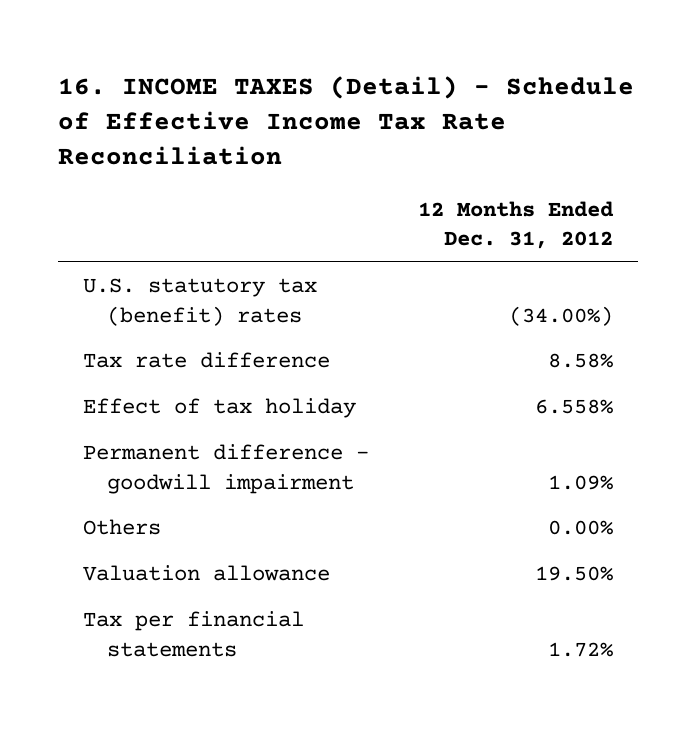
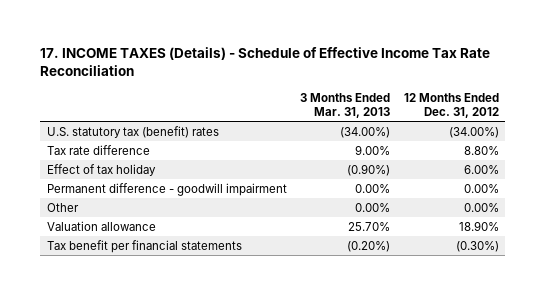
- 16. INCOME TAXES (Detail) - Schedule of Effective Income Tax Rate Reconciliation
+ 17. INCOME TAXES (Details) - Schedule of Effective Income Tax Rate Reconciliation
- | 12 Months Ended Dec. 31, 2012
+ | 3 Months Ended Mar. 31, 2013 | 12 Months Ended Dec. 31, 2012
- Tax rate difference | 8.58%
- Effect of tax holiday | 6.558%
- Permanent difference - goodwill impairment | 1.09%
- Others | 0.00%
- Valuation allowance | 19.50%
- Tax per financial statements | 1.72%
+ Tax rate difference | 9.00% | 8.80%
+ Effect of tax holiday | (0.90%) | 6.00%
+ Permanent difference - goodwill impairment | 0.00% | 0.00%
+ Other | 0.00% | 0.00%
+ Valuation allowance | 25.70% | 18.90%
+ Tax benefit per financial statements | (0.20%) | (0.30%)

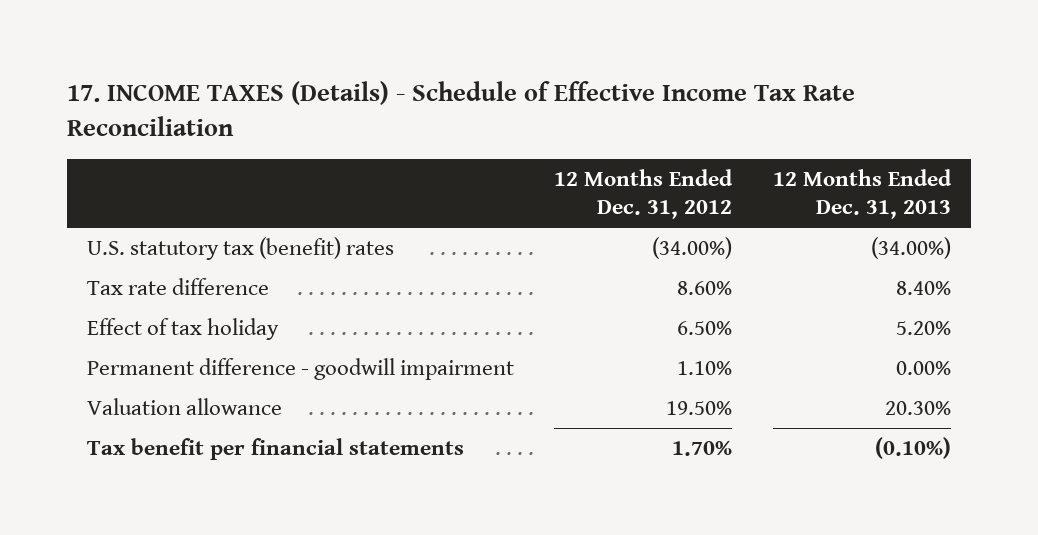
- | 3 Months Ended Mar. 31, 2013 | 12 Months Ended Dec. 31, 2012
+ | 12 Months Ended Dec. 31, 2012 | 12 Months Ended Dec. 31, 2013
- Tax rate difference | 9.00% | 8.80%
- Effect of tax holiday | (0.90%) | 6.00%
- Permanent difference - goodwill impairment | 0.00% | 0.00%
- Other | 0.00% | 0.00%
- Valuation allowance | 25.70% | 18.90%
- Tax benefit per financial statements | (0.20%) | (0.30%)
+ Tax rate difference | 8.60% | 8.40%
+ Effect of tax holiday | 6.50% | 5.20%
+ Permanent difference - goodwill impairment | 1.10% | 0.00%
+ Valuation allowance | 19.50% | 20.30%
+ Tax benefit per financial statements | 1.70% | (0.10%)

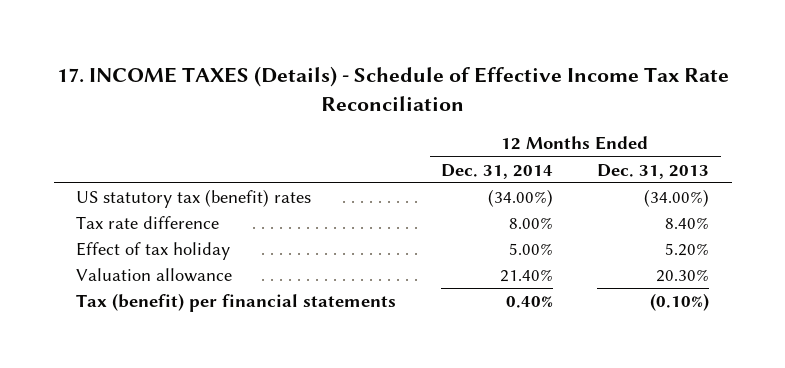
- | 12 Months Ended Dec. 31, 2012 | 12 Months Ended Dec. 31, 2013
+ | 12 Months Ended Dec. 31, 2014 | 12 Months Ended Dec. 31, 2013
- U.S. statutory tax (benefit) rates | (34.00%) | (34.00%)
+ US statutory tax (benefit) rates | (34.00%) | (34.00%)
- Permanent difference - goodwill impairment | 1.10% | 0.00%
- Tax benefit per financial statements | 1.70% | (0.10%)
+ Tax (benefit) per financial statements | 0.40% | (0.10%)

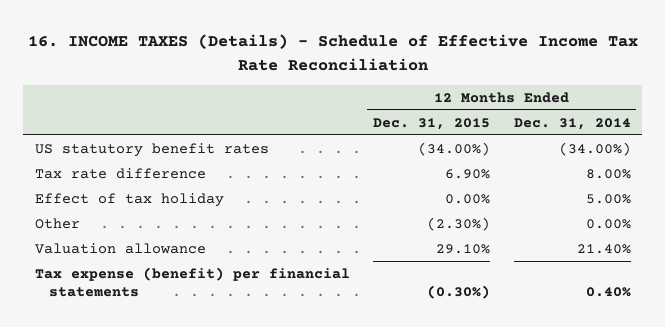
- 17. INCOME TAXES (Details) - Schedule of Effective Income Tax Rate Reconciliation
+ 16. INCOME TAXES (Details) - Schedule of Effective Income Tax Rate Reconciliation
- | 12 Months Ended Dec. 31, 2014 | 12 Months Ended Dec. 31, 2013
+ | 12 Months Ended Dec. 31, 2015 | 12 Months Ended Dec. 31, 2014
- US statutory tax (benefit) rates | (34.00%) | (34.00%)
+ US statutory benefit rates | (34.00%) | (34.00%)
+ Other | (2.30%) | 0.00%
- Tax (benefit) per financial statements | 0.40% | (0.10%)
+ Tax expense (benefit) per financial statements | (0.30%) | 0.40%

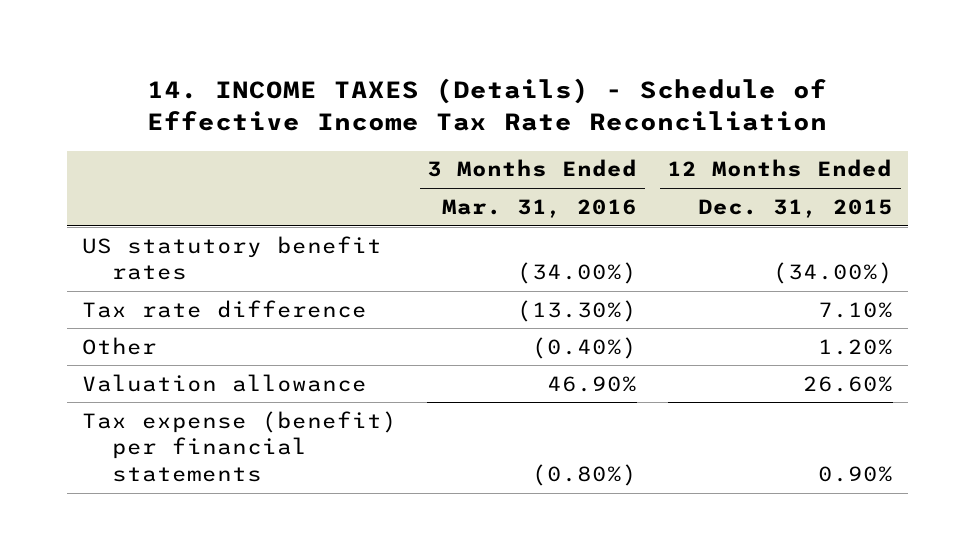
- 16. INCOME TAXES (Details) - Schedule of Effective Income Tax Rate Reconciliation
+ 14. INCOME TAXES (Details) - Schedule of Effective Income Tax Rate Reconciliation
- | 12 Months Ended Dec. 31, 2015 | 12 Months Ended Dec. 31, 2014
+ | 3 Months Ended Mar. 31, 2016 | 12 Months Ended Dec. 31, 2015
- Tax rate difference | 6.90% | 8.00%
- Effect of tax holiday | 0.00% | 5.00%
- Other | (2.30%) | 0.00%
- Valuation allowance | 29.10% | 21.40%
- Tax expense (benefit) per financial statements | (0.30%) | 0.40%
+ Tax rate difference | (13.30%) | 7.10%
+ Other | (0.40%) | 1.20%
+ Valuation allowance | 46.90% | 26.60%
+ Tax expense (benefit) per financial statements | (0.80%) | 0.90%

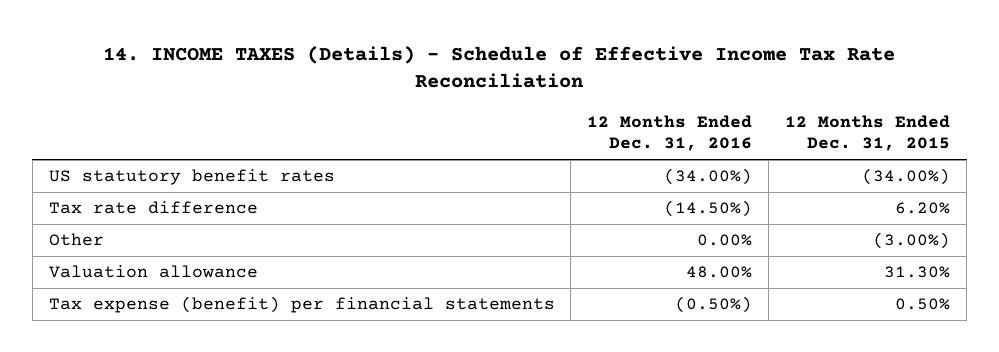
- | 3 Months Ended Mar. 31, 2016 | 12 Months Ended Dec. 31, 2015
+ | 12 Months Ended Dec. 31, 2016 | 12 Months Ended Dec. 31, 2015
- Tax rate difference | (13.30%) | 7.10%
- Other | (0.40%) | 1.20%
- Valuation allowance | 46.90% | 26.60%
- Tax expense (benefit) per financial statements | (0.80%) | 0.90%
+ Tax rate difference | (14.50%) | 6.20%
+ Other | 0.00% | (3.00%)
+ Valuation allowance | 48.00% | 31.30%
+ Tax expense (benefit) per financial statements | (0.50%) | 0.50%

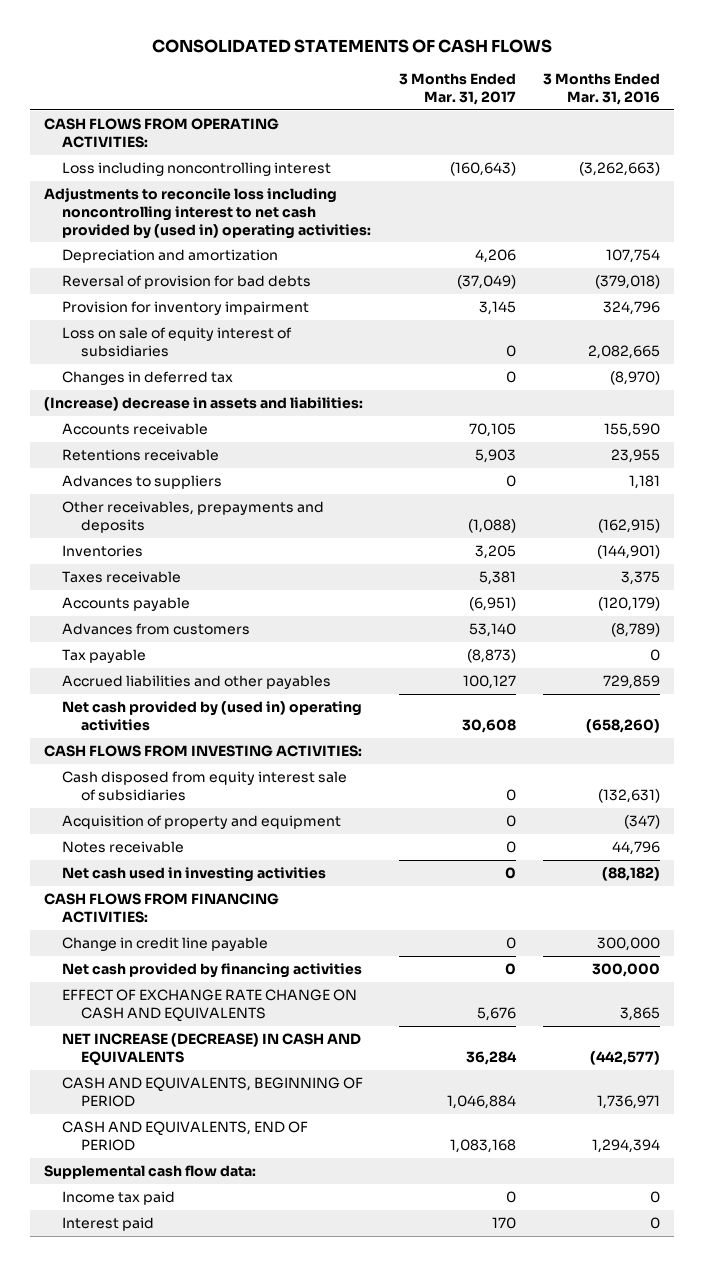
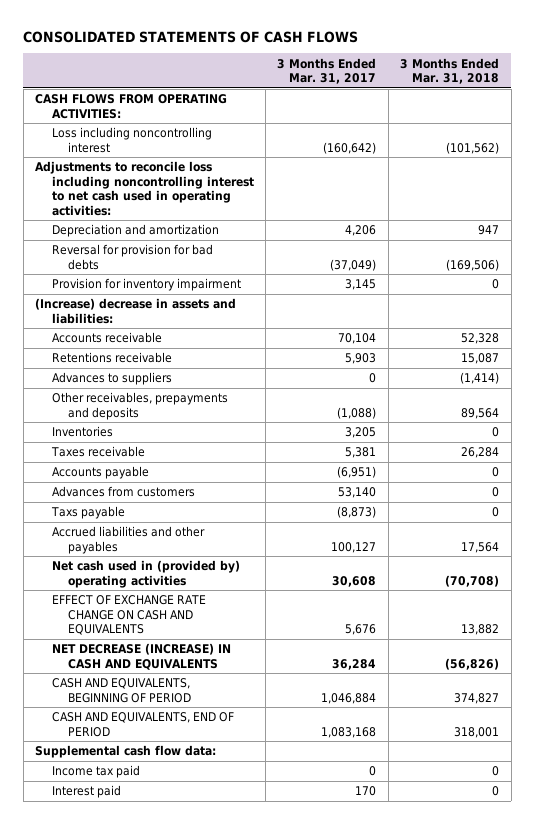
- | 3 Months Ended Mar. 31, 2017 | 3 Months Ended Mar. 31, 2016
+ | 3 Months Ended Mar. 31, 2017 | 3 Months Ended Mar. 31, 2018
- Loss including noncontrolling interest | (160,643) | (3,262,663)
- Adjustments to reconcile loss including noncontrolling interest to net cash provided by (used in) operating activities:
+ Loss including noncontrolling interest | (160,642) | (101,562)
+ Adjustments to reconcile loss including noncontrolling interest to net cash used in operating activities:
- Reversal of provision for bad debts | (37,049) | (379,018)
+ Reversal for provision for bad debts | (37,049) | (169,506)
- Loss on sale of equity interest of subsidiaries | 0 | 2,082,665
- Changes in deferred tax | 0 | (8,970)
- Accounts receivable | 70,105 | 155,590
+ Accounts receivable | 70,104 | 52,328
- Tax payable | (8,873) | 0
+ Taxs payable | (8,873) | 0
- Net cash provided by (used in) operating activities | 30,608 | (658,260)
- CASH FLOWS FROM INVESTING ACTIVITIES:
- Cash disposed from equity interest sale of subsidiaries | 0 | (132,631)
- Acquisition of property and equipment | 0 | (347)
- Notes receivable | 0 | 44,796
- Net cash used in investing activities | 0 | (88,182)
- CASH FLOWS FROM FINANCING ACTIVITIES:
- Change in credit line payable | 0 | 300,000
- Net cash provided by financing activities | 0 | 300,000
+ Net cash used in (provided by) operating activities | 30,608 | (70,708)
- NET INCREASE (DECREASE) IN CASH AND EQUIVALENTS | 36,284 | (442,577)
+ NET DECREASE (INCREASE) IN CASH AND EQUIVALENTS | 36,284 | (56,826)

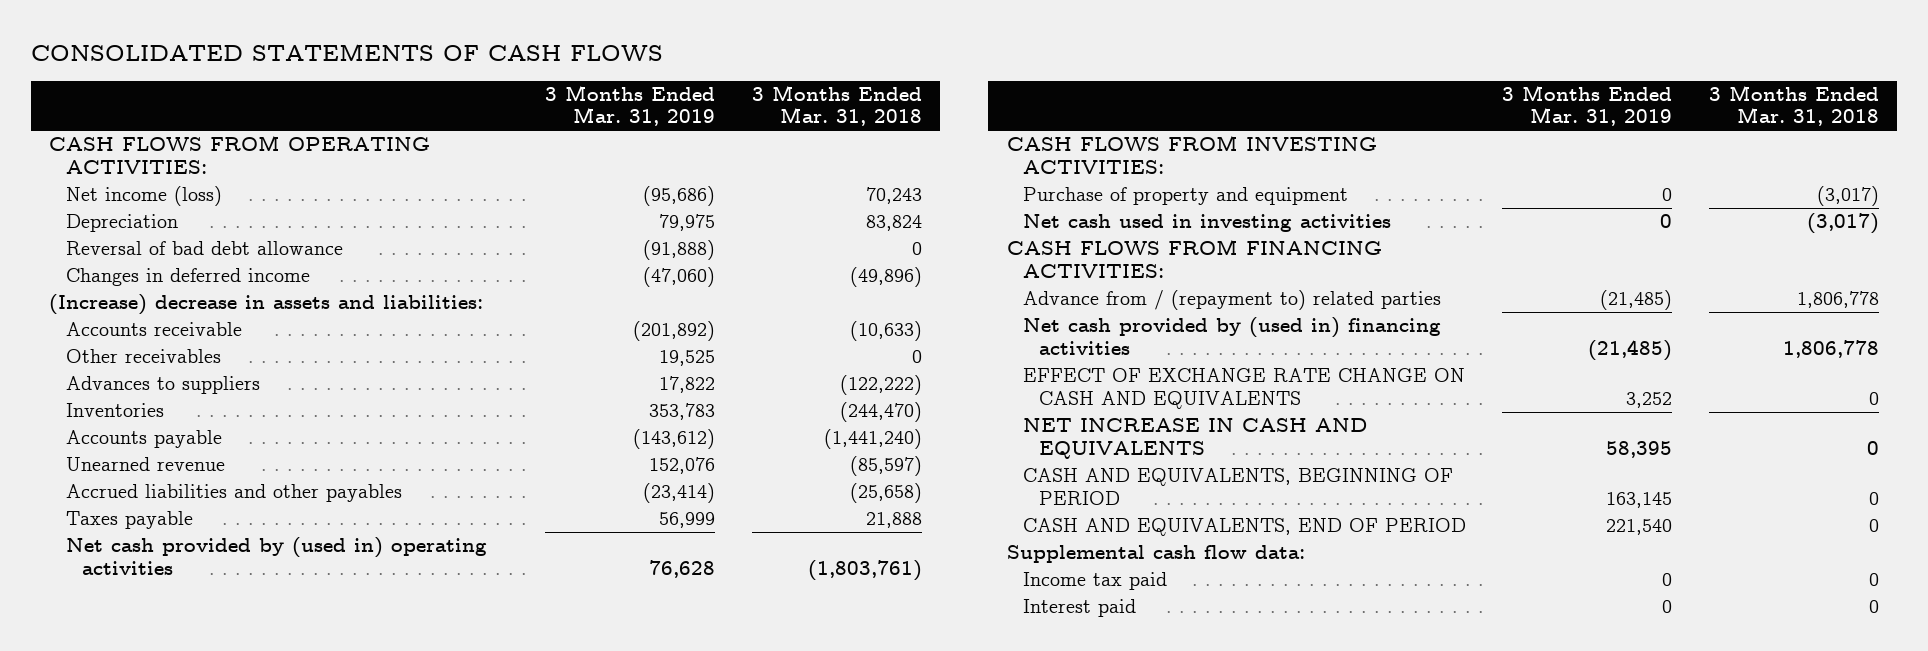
- | 3 Months Ended Mar. 31, 2017 | 3 Months Ended Mar. 31, 2018
+ | 3 Months Ended Mar. 31, 2019 | 3 Months Ended Mar. 31, 2018
- Loss including noncontrolling interest | (160,642) | (101,562)
- Adjustments to reconcile loss including noncontrolling interest to net cash used in operating activities:
- Depreciation and amortization | 4,206 | 947
- Reversal for provision for bad debts | (37,049) | (169,506)
- Provision for inventory impairment | 3,145 | 0
+ Net income (loss) | (95,686) | 70,243
+ Depreciation | 79,975 | 83,824
+ Reversal of bad debt allowance | (91,888) | 0
+ Changes in deferred income | (47,060) | (49,896)
- Accounts receivable | 70,104 | 52,328
- Retentions receivable | 5,903 | 15,087
- Advances to suppliers | 0 | (1,414)
- Other receivables, prepayments and deposits | (1,088) | 89,564
- Inventories | 3,205 | 0
- Taxes receivable | 5,381 | 26,284
- Accounts payable | (6,951) | 0
- Advances from customers | 53,140 | 0
- Taxs payable | (8,873) | 0
- Accrued liabilities and other payables | 100,127 | 17,564
- Net cash used in (provided by) operating activities | 30,608 | (70,708)
- EFFECT OF EXCHANGE RATE CHANGE ON CASH AND EQUIVALENTS | 5,676 | 13,882
- NET DECREASE (INCREASE) IN CASH AND EQUIVALENTS | 36,284 | (56,826)
- CASH AND EQUIVALENTS, BEGINNING OF PERIOD | 1,046,884 | 374,827
- CASH AND EQUIVALENTS, END OF PERIOD | 1,083,168 | 318,001
+ Accounts receivable | (201,892) | (10,633)
+ Other receivables | 19,525 | 0
+ Advances to suppliers | 17,822 | (122,222)
+ Inventories | 353,783 | (244,470)
+ Accounts payable | (143,612) | (1,441,240)
+ Unearned revenue | 152,076 | (85,597)
+ Accrued liabilities and other payables | (23,414) | (25,658)
+ Taxes payable | 56,999 | 21,888
+ Net cash provided by (used in) operating activities | 76,628 | (1,803,761)
+ CASH FLOWS FROM INVESTING ACTIVITIES:
+ Purchase of property and equipment | 0 | (3,017)
+ Net cash used in investing activities | 0 | (3,017)
+ CASH FLOWS FROM FINANCING ACTIVITIES:
+ Advance from / (repayment to) related parties | (21,485) | 1,806,778
+ Net cash provided by (used in) financing activities | (21,485) | 1,806,778
+ EFFECT OF EXCHANGE RATE CHANGE ON CASH AND EQUIVALENTS | 3,252 | 0
+ NET INCREASE IN CASH AND EQUIVALENTS | 58,395 | 0
+ CASH AND EQUIVALENTS, BEGINNING OF PERIOD | 163,145 | 0
+ CASH AND EQUIVALENTS, END OF PERIOD | 221,540 | 0

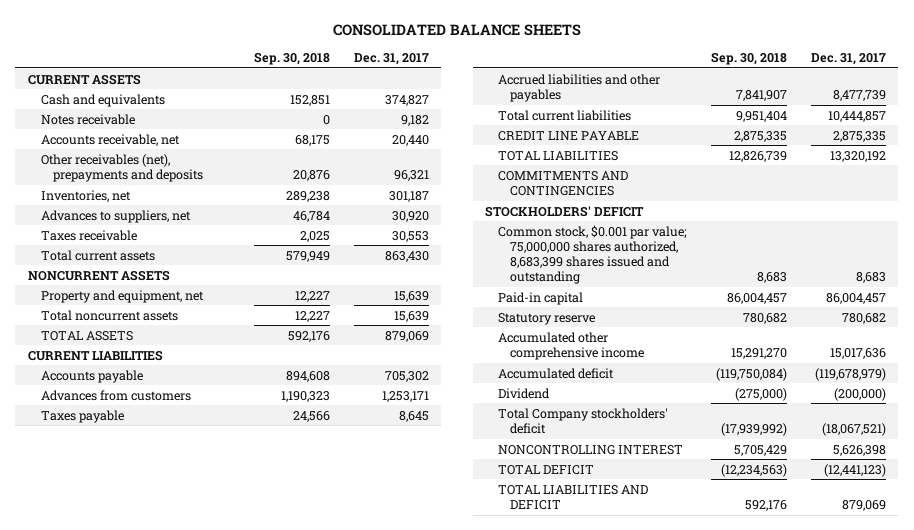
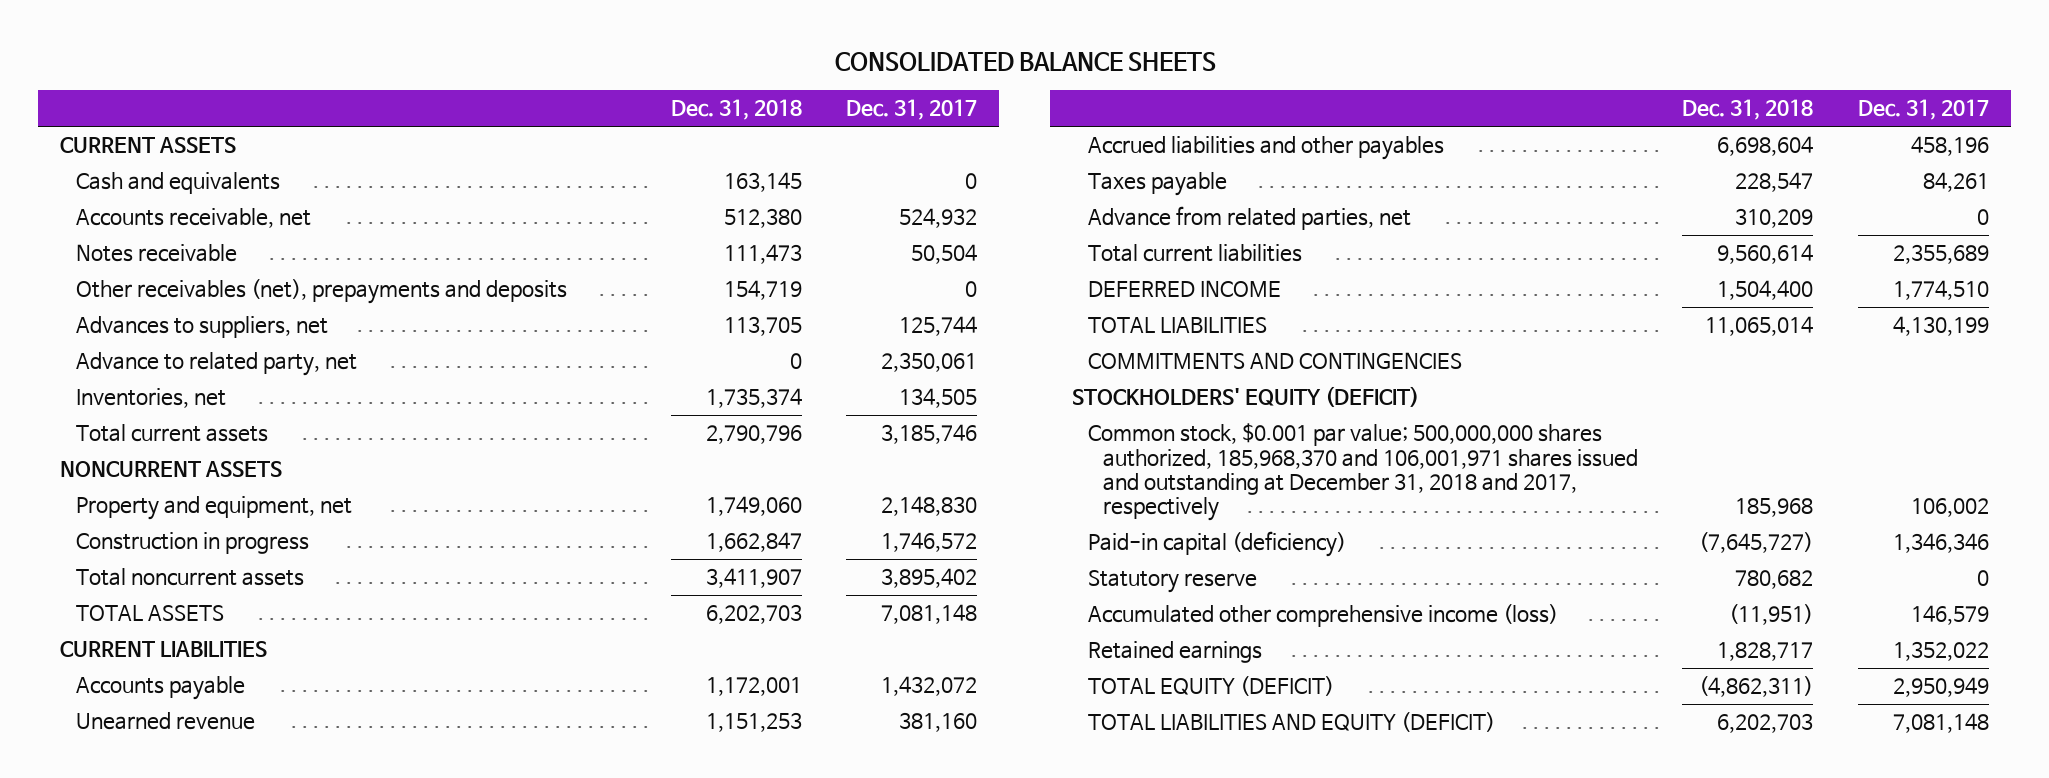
- | Sep. 30, 2018 | Dec. 31, 2017
+ | Dec. 31, 2018 | Dec. 31, 2017
- Cash and equivalents | 152,851 | 374,827
- Notes receivable | 0 | 9,182
- Accounts receivable, net | 68,175 | 20,440
- Other receivables (net), prepayments and deposits | 20,876 | 96,321
- Inventories, net | 289,238 | 301,187
- Advances to suppliers, net | 46,784 | 30,920
- Taxes receivable | 2,025 | 30,553
- Total current assets | 579,949 | 863,430
+ Cash and equivalents | 163,145 | 0
+ Accounts receivable, net | 512,380 | 524,932
+ Notes receivable | 111,473 | 50,504
+ Other receivables (net), prepayments and deposits | 154,719 | 0
+ Advances to suppliers, net | 113,705 | 125,744
+ Advance to related party, net | 0 | 2,350,061
+ Inventories, net | 1,735,374 | 134,505
+ Total current assets | 2,790,796 | 3,185,746
- Property and equipment, net | 12,227 | 15,639
- Total noncurrent assets | 12,227 | 15,639
- TOTAL ASSETS | 592,176 | 879,069
+ Property and equipment, net | 1,749,060 | 2,148,830
+ Construction in progress | 1,662,847 | 1,746,572
+ Total noncurrent assets | 3,411,907 | 3,895,402
+ TOTAL ASSETS | 6,202,703 | 7,081,148
- Accounts payable | 894,608 | 705,302
- Advances from customers | 1,190,323 | 1,253,171
- Taxes payable | 24,566 | 8,645
- Accrued liabilities and other payables | 7,841,907 | 8,477,739
- Total current liabilities | 9,951,404 | 10,444,857
- CREDIT LINE PAYABLE | 2,875,335 | 2,875,335
- TOTAL LIABILITIES | 12,826,739 | 13,320,192
+ Accounts payable | 1,172,001 | 1,432,072
+ Unearned revenue | 1,151,253 | 381,160
+ Accrued liabilities and other payables | 6,698,604 | 458,196
+ Taxes payable | 228,547 | 84,261
+ Advance from related parties, net | 310,209 | 0
+ Total current liabilities | 9,560,614 | 2,355,689
+ DEFERRED INCOME | 1,504,400 | 1,774,510
+ TOTAL LIABILITIES | 11,065,014 | 4,130,199
- STOCKHOLDERS' DEFICIT
- Common stock, $0.001 par value; 75,000,000 shares authorized, 8,683,399 shares issued and outstanding | 8,683 | 8,683
- Paid-in capital | 86,004,457 | 86,004,457
- Statutory reserve | 780,682 | 780,682
- Accumulated other comprehensive income | 15,291,270 | 15,017,636
- Accumulated deficit | (119,750,084) | (119,678,979)
- Dividend | (275,000) | (200,000)
- Total Company stockholders' deficit | (17,939,992) | (18,067,521)
- NONCONTROLLING INTEREST | 5,705,429 | 5,626,398
- TOTAL DEFICIT | (12,234,563) | (12,441,123)
- TOTAL LIABILITIES AND DEFICIT | 592,176 | 879,069
+ STOCKHOLDERS' EQUITY (DEFICIT)
+ Common stock, $0.001 par value; 500,000,000 shares authorized, 185,968,370 and 106,001,971 shares issued and outstanding at December 31, 2018 and 2017, respectively | 185,968 | 106,002
+ Paid-in capital (deficiency) | (7,645,727) | 1,346,346
+ Statutory reserve | 780,682 | 0
+ Accumulated other comprehensive income (loss) | (11,951) | 146,579
+ Retained earnings | 1,828,717 | 1,352,022
+ TOTAL EQUITY (DEFICIT) | (4,862,311) | 2,950,949
+ TOTAL LIABILITIES AND EQUITY (DEFICIT) | 6,202,703 | 7,081,148

